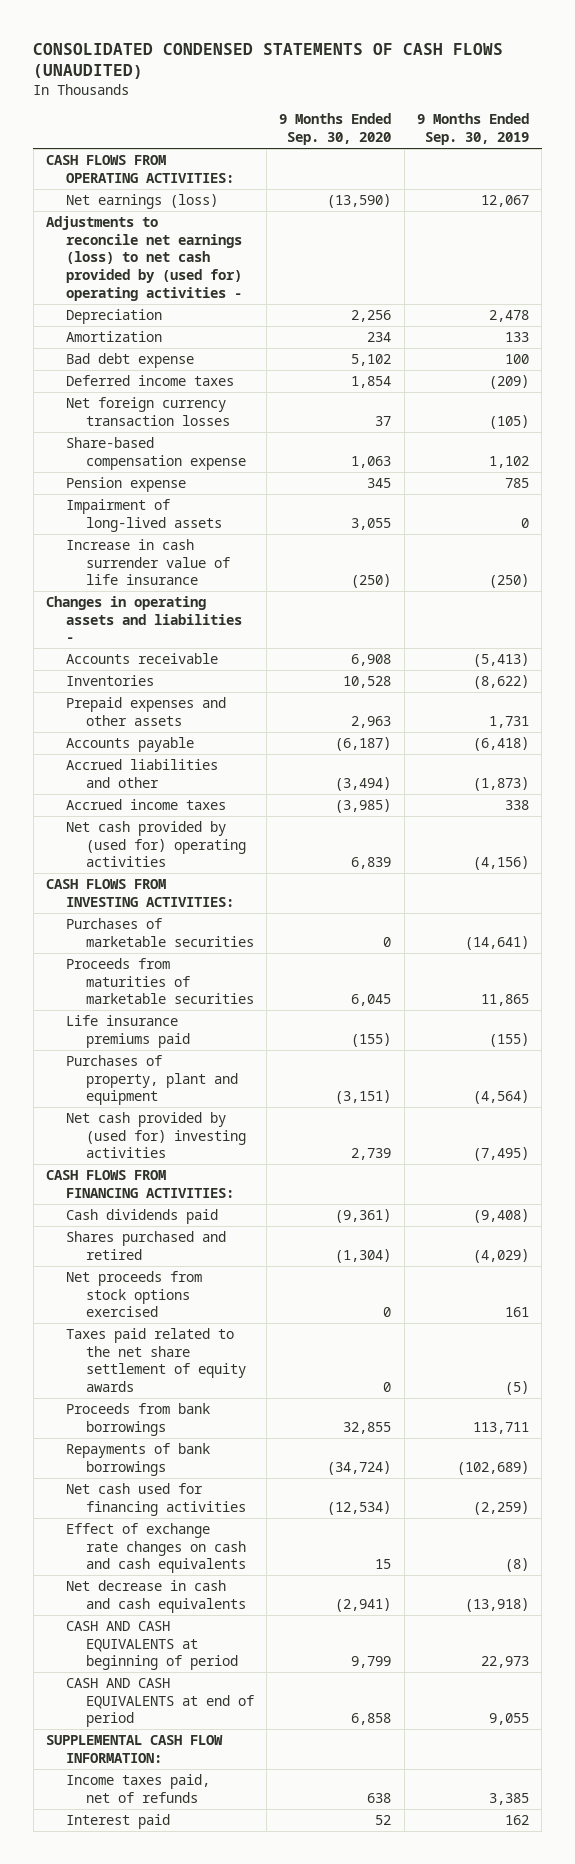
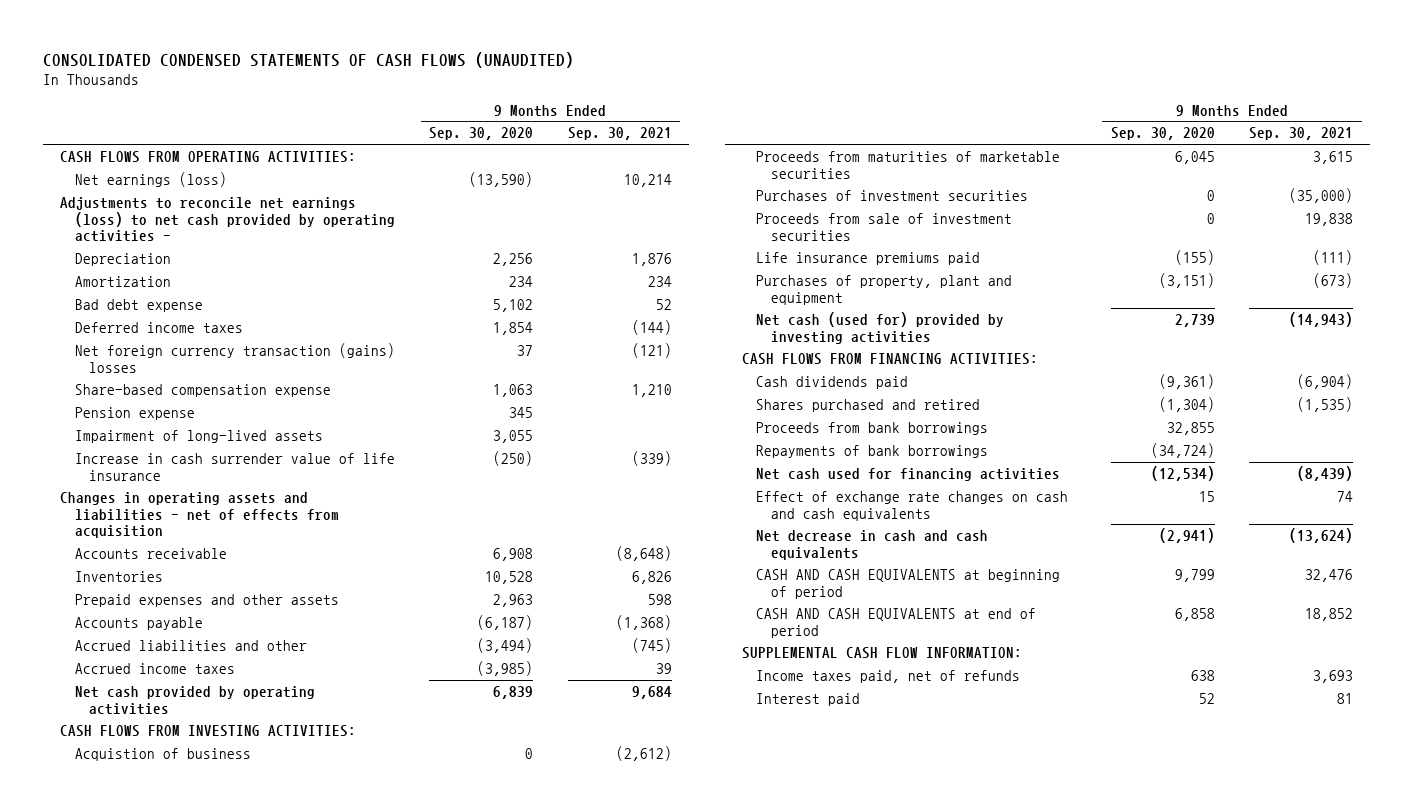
- | 9 Months Ended Sep. 30, 2020 | 9 Months Ended Sep. 30, 2019
+ | 9 Months Ended Sep. 30, 2020 | 9 Months Ended Sep. 30, 2021
- Adjustments to reconcile net earnings (loss) to net cash provided by (used for) operating activities -
+ Adjustments to reconcile net earnings (loss) to net cash provided by operating activities -
- Net foreign currency transaction losses | 37 | (105)
+ Net foreign currency transaction (gains) losses | 37 | (121)
- Changes in operating assets and liabilities -
+ Changes in operating assets and liabilities - net of effects from acquisition
- Net cash provided by (used for) operating activities | 6,839 | (4,156)
+ Net cash provided by operating activities | 6,839 | 9,684
- Purchases of marketable securities | 0 | (14,641)
+ Acquistion of business | 0 | (2,612)
+ Purchases of investment securities | 0 | (35,000)
+ Proceeds from sale of investment securities | 0 | 19,838
- Net cash provided by (used for) investing activities | 2,739 | (7,495)
+ Net cash (used for) provided by investing activities | 2,739 | (14,943)
- Net proceeds from stock options exercised | 0 | 161
- Taxes paid related to the net share settlement of equity awards | 0 | (5)

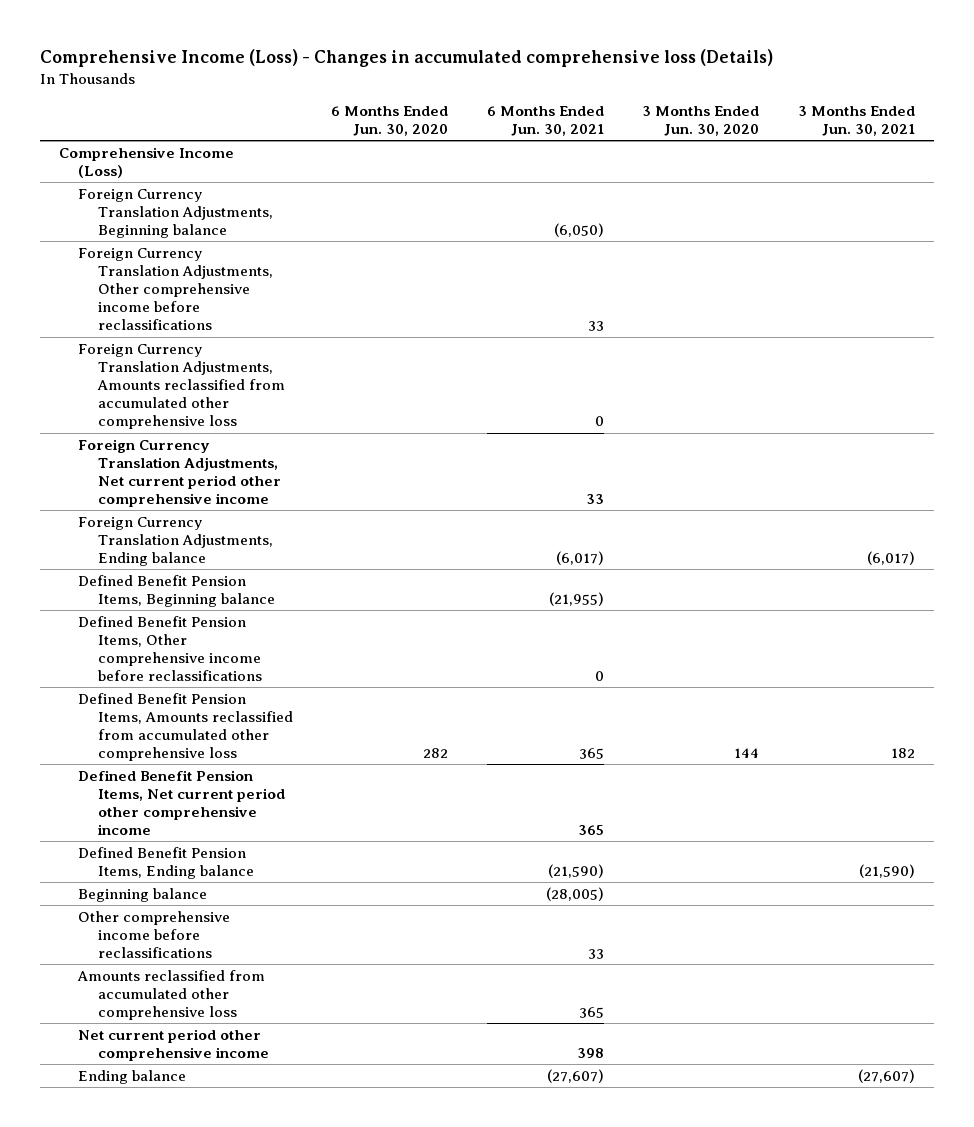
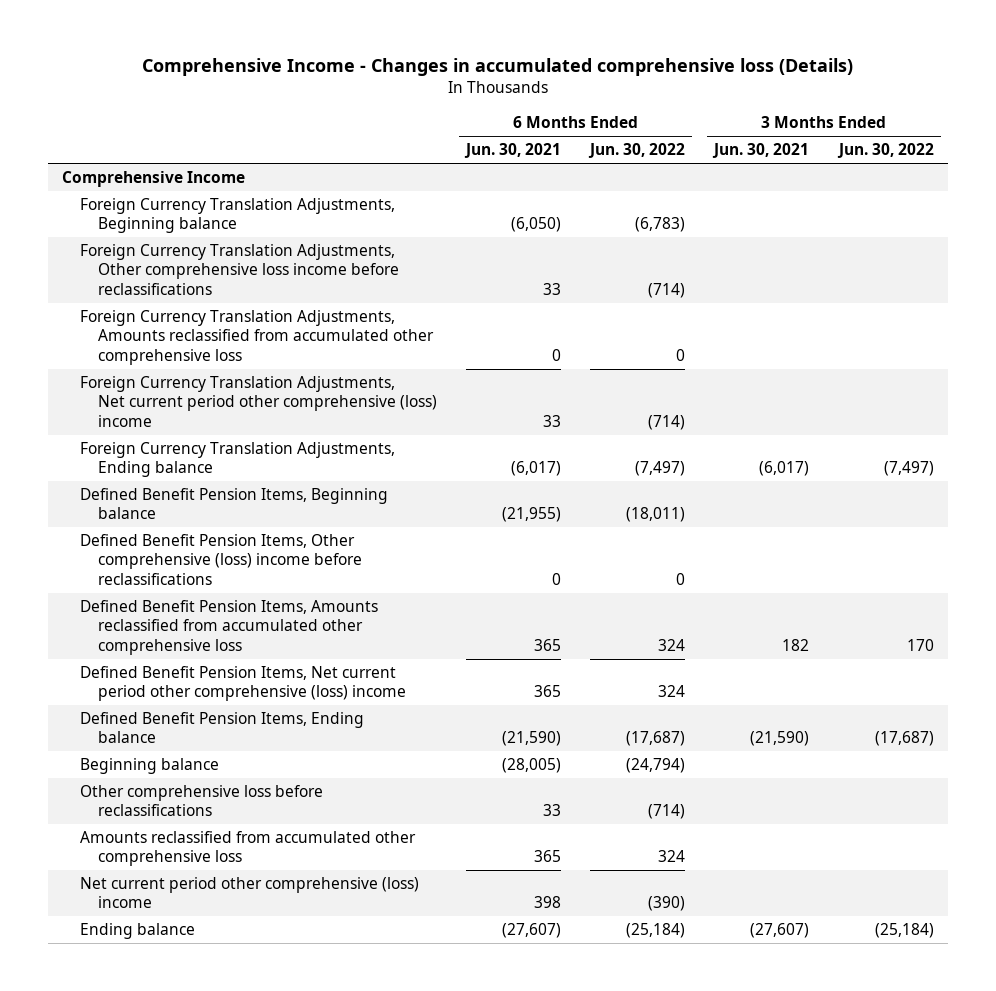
- Comprehensive Income (Loss) - Changes in accumulated comprehensive loss (Details)
+ Comprehensive Income - Changes in accumulated comprehensive loss (Details)
- | 6 Months Ended Jun. 30, 2020 | 6 Months Ended Jun. 30, 2021 | 3 Months Ended Jun. 30, 2020 | 3 Months Ended Jun. 30, 2021
+ | 6 Months Ended Jun. 30, 2021 | 6 Months Ended Jun. 30, 2022 | 3 Months Ended Jun. 30, 2021 | 3 Months Ended Jun. 30, 2022
- Comprehensive Income (Loss)
+ Comprehensive Income
- Foreign Currency Translation Adjustments, Other comprehensive income before reclassifications | | 33 | |
+ Foreign Currency Translation Adjustments, Other comprehensive loss income before reclassifications | 33 | (714) | |
- Foreign Currency Translation Adjustments, Net current period other comprehensive income | | 33 | |
+ Foreign Currency Translation Adjustments, Net current period other comprehensive (loss) income | 33 | (714) | |
- Defined Benefit Pension Items, Other comprehensive income before reclassifications | | 0 | |
+ Defined Benefit Pension Items, Other comprehensive (loss) income before reclassifications | 0 | 0 | |
- Defined Benefit Pension Items, Net current period other comprehensive income | | 365 | |
+ Defined Benefit Pension Items, Net current period other comprehensive (loss) income | 365 | 324 | |
- Other comprehensive income before reclassifications | | 33 | |
+ Other comprehensive loss before reclassifications | 33 | (714) | |
- Net current period other comprehensive income | | 398 | |
+ Net current period other comprehensive (loss) income | 398 | (390) | |

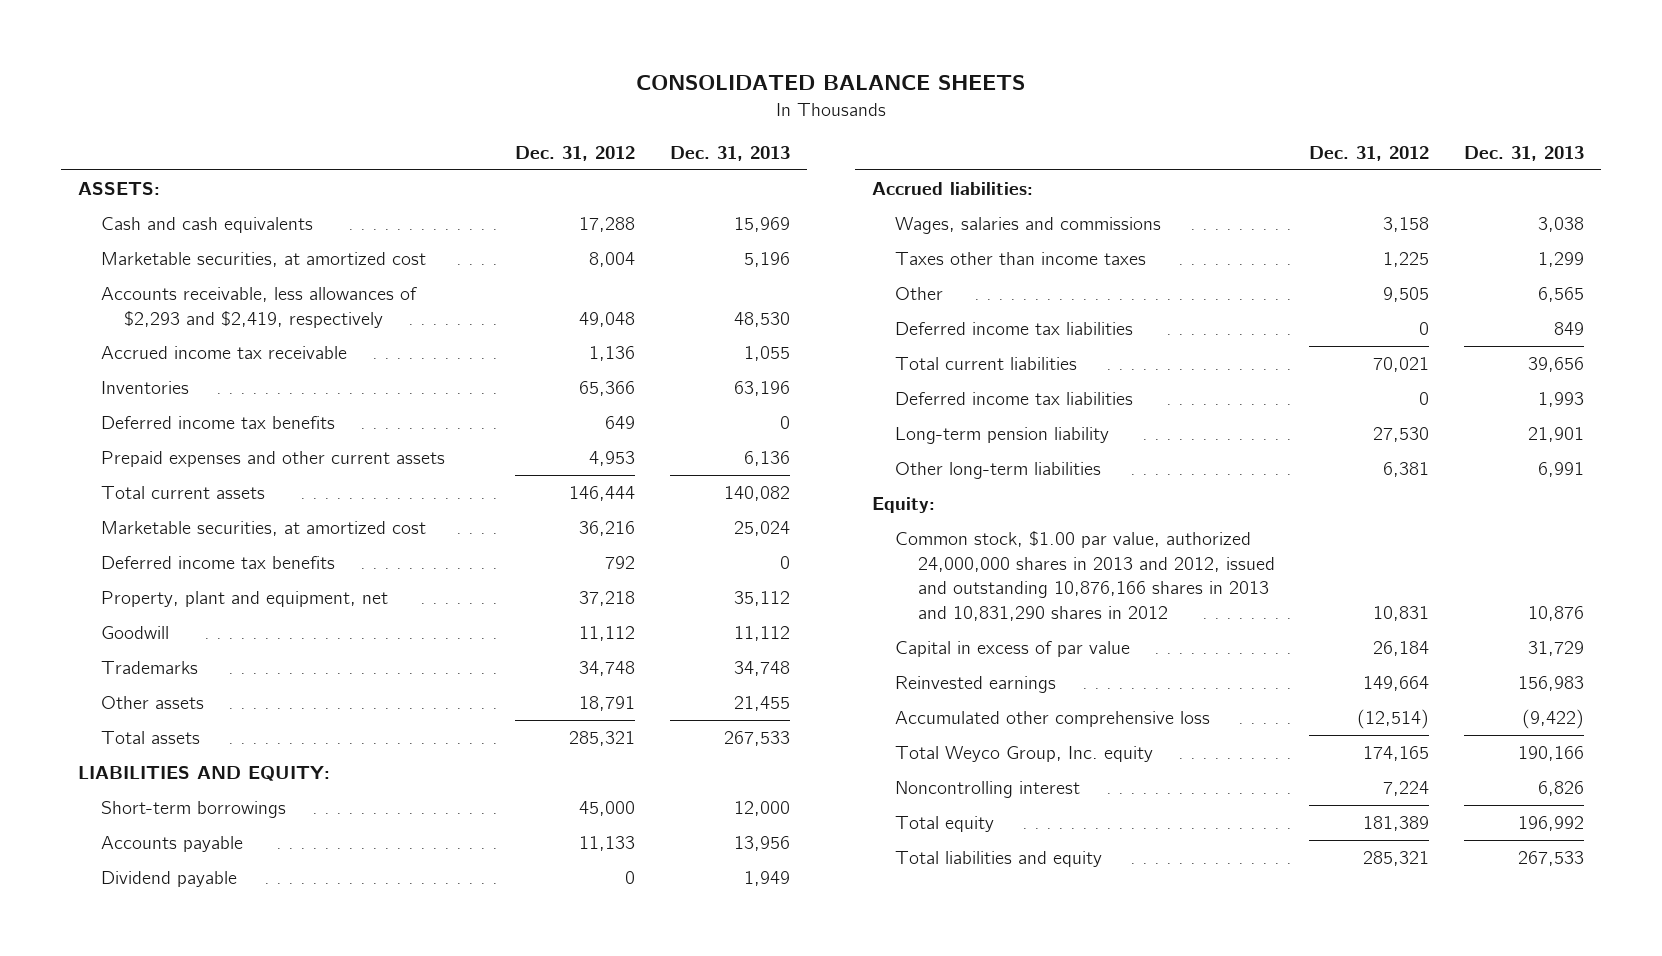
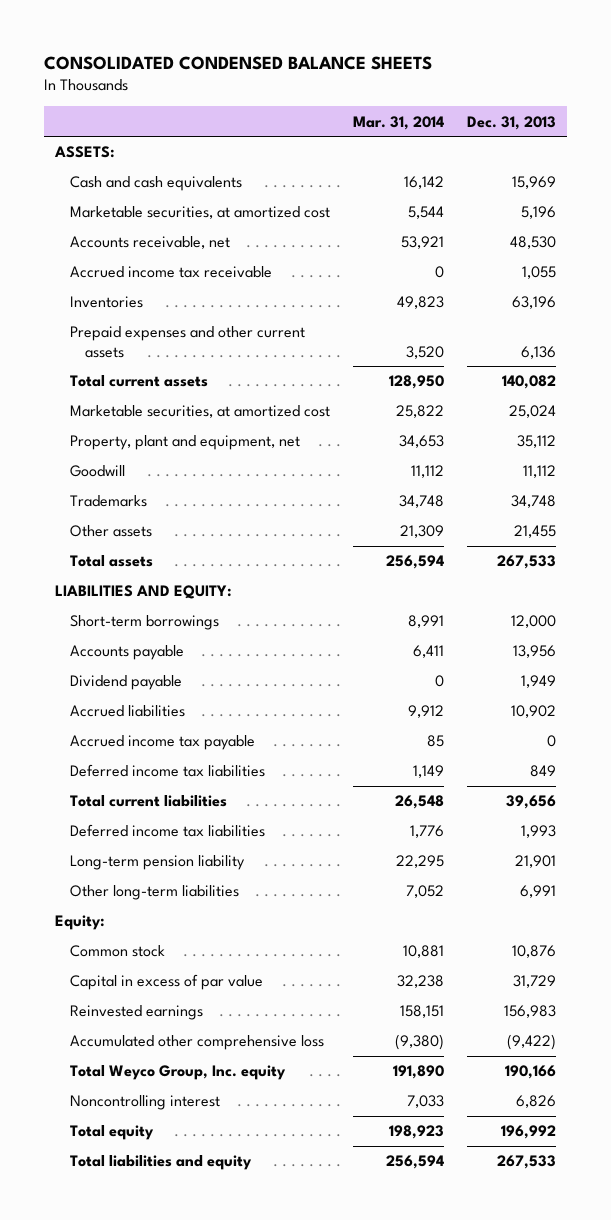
- CONSOLIDATED BALANCE SHEETS
+ CONSOLIDATED CONDENSED BALANCE SHEETS
- | Dec. 31, 2012 | Dec. 31, 2013
+ | Mar. 31, 2014 | Dec. 31, 2013
- Accounts receivable, less allowances of $2,293 and $2,419, respectively | 49,048 | 48,530
+ Accounts receivable, net | 53,921 | 48,530
- Deferred income tax benefits | 649 | 0
- Deferred income tax benefits | 792 | 0
- Accrued liabilities:
- Wages, salaries and commissions | 3,158 | 3,038
- Taxes other than income taxes | 1,225 | 1,299
- Other | 9,505 | 6,565
+ Accrued liabilities | 9,912 | 10,902
+ Accrued income tax payable | 85 | 0
- Common stock, $1.00 par value, authorized 24,000,000 shares in 2013 and 2012, issued and outstanding 10,876,166 shares in 2013 and 10,831,290 shares in 2012 | 10,831 | 10,876
+ Common stock | 10,881 | 10,876

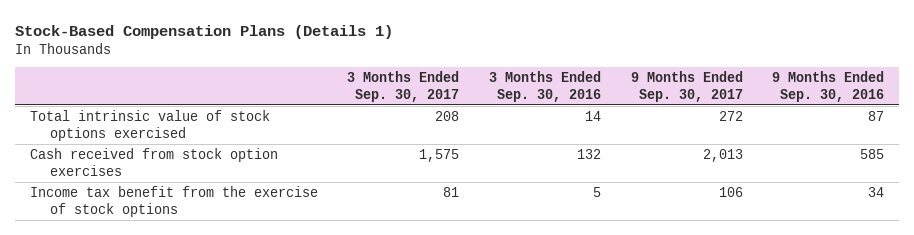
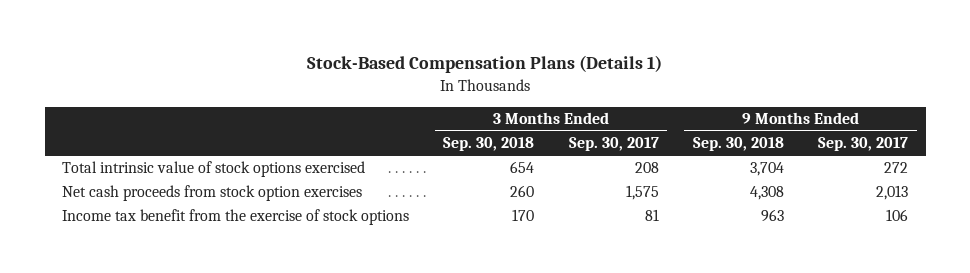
- | 3 Months Ended Sep. 30, 2017 | 3 Months Ended Sep. 30, 2016 | 9 Months Ended Sep. 30, 2017 | 9 Months Ended Sep. 30, 2016
+ | 3 Months Ended Sep. 30, 2018 | 3 Months Ended Sep. 30, 2017 | 9 Months Ended Sep. 30, 2018 | 9 Months Ended Sep. 30, 2017
- Cash received from stock option exercises | 1,575 | 132 | 2,013 | 585
+ Net cash proceeds from stock option exercises | 260 | 1,575 | 4,308 | 2,013

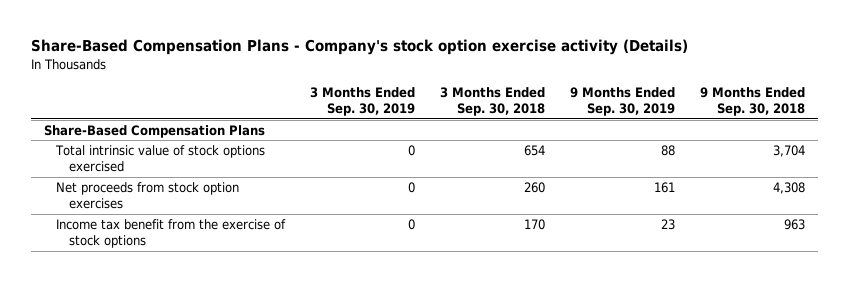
- Stock-Based Compensation Plans (Details 1)
+ Share-Based Compensation Plans - Company's stock option exercise activity (Details)
- | 3 Months Ended Sep. 30, 2018 | 3 Months Ended Sep. 30, 2017 | 9 Months Ended Sep. 30, 2018 | 9 Months Ended Sep. 30, 2017
+ | 3 Months Ended Sep. 30, 2019 | 3 Months Ended Sep. 30, 2018 | 9 Months Ended Sep. 30, 2019 | 9 Months Ended Sep. 30, 2018
+ Share-Based Compensation Plans
- Net cash proceeds from stock option exercises | 260 | 1,575 | 4,308 | 2,013
+ Net proceeds from stock option exercises | 0 | 260 | 161 | 4,308

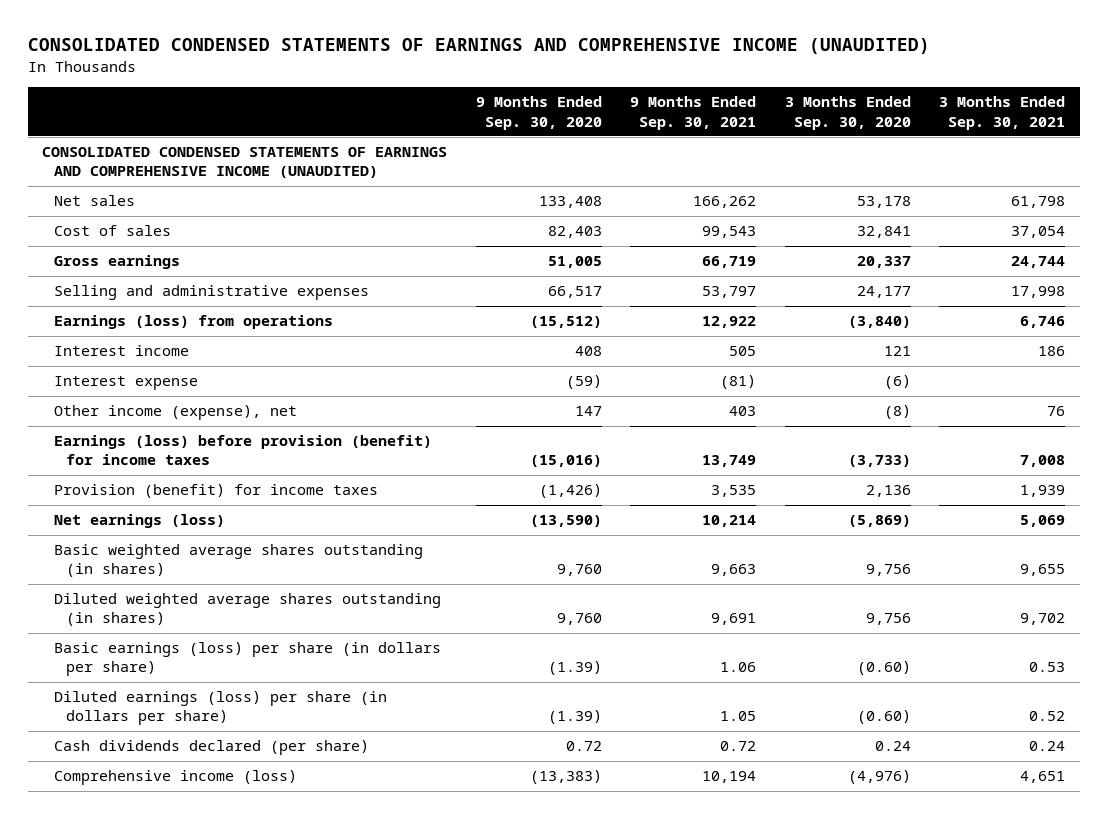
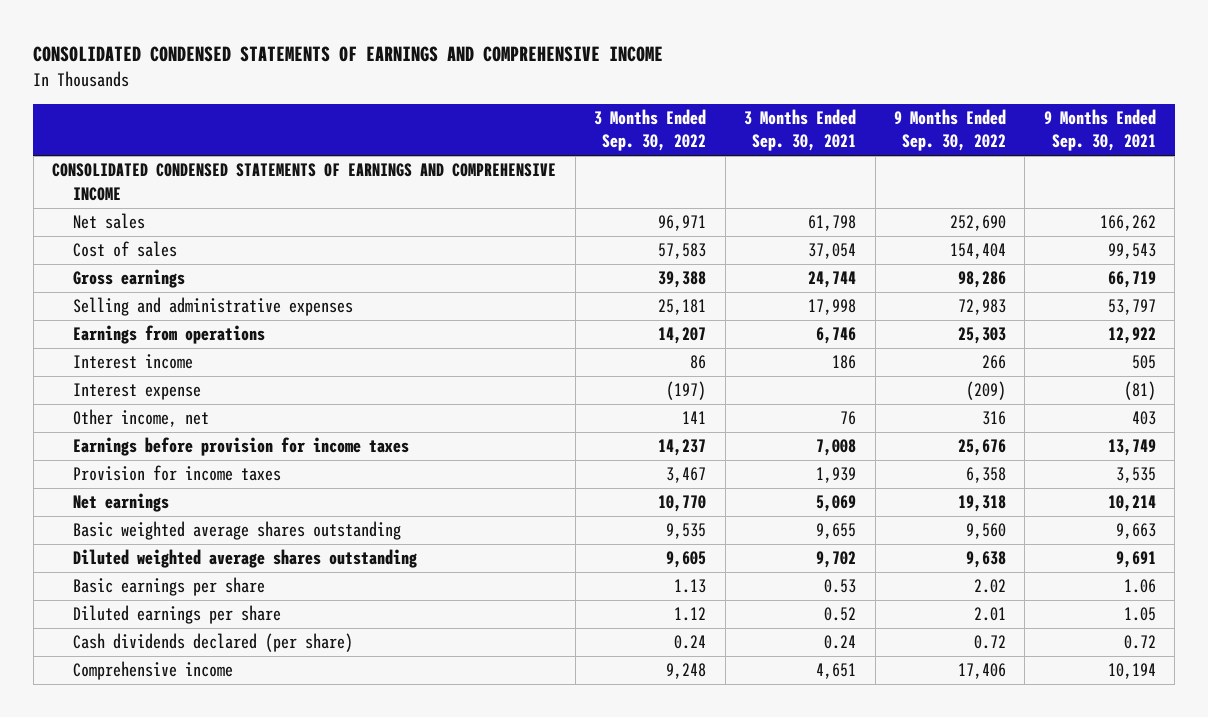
- CONSOLIDATED CONDENSED STATEMENTS OF EARNINGS AND COMPREHENSIVE INCOME (UNAUDITED)
+ CONSOLIDATED CONDENSED STATEMENTS OF EARNINGS AND COMPREHENSIVE INCOME
- | 9 Months Ended Sep. 30, 2020 | 9 Months Ended Sep. 30, 2021 | 3 Months Ended Sep. 30, 2020 | 3 Months Ended Sep. 30, 2021
+ | 3 Months Ended Sep. 30, 2022 | 3 Months Ended Sep. 30, 2021 | 9 Months Ended Sep. 30, 2022 | 9 Months Ended Sep. 30, 2021
- CONSOLIDATED CONDENSED STATEMENTS OF EARNINGS AND COMPREHENSIVE INCOME (UNAUDITED)
+ CONSOLIDATED CONDENSED STATEMENTS OF EARNINGS AND COMPREHENSIVE INCOME
- Earnings (loss) from operations | (15,512) | 12,922 | (3,840) | 6,746
+ Earnings from operations | 14,207 | 6,746 | 25,303 | 12,922
- Other income (expense), net | 147 | 403 | (8) | 76
- Earnings (loss) before provision (benefit) for income taxes | (15,016) | 13,749 | (3,733) | 7,008
- Provision (benefit) for income taxes | (1,426) | 3,535 | 2,136 | 1,939
- Net earnings (loss) | (13,590) | 10,214 | (5,869) | 5,069
- Basic weighted average shares outstanding (in shares) | 9,760 | 9,663 | 9,756 | 9,655
- Diluted weighted average shares outstanding (in shares) | 9,760 | 9,691 | 9,756 | 9,702
- Basic earnings (loss) per share (in dollars per share) | (1.39) | 1.06 | (0.60) | 0.53
- Diluted earnings (loss) per share (in dollars per share) | (1.39) | 1.05 | (0.60) | 0.52
+ Other income, net | 141 | 76 | 316 | 403
+ Earnings before provision for income taxes | 14,237 | 7,008 | 25,676 | 13,749
+ Provision for income taxes | 3,467 | 1,939 | 6,358 | 3,535
+ Net earnings | 10,770 | 5,069 | 19,318 | 10,214
+ Basic weighted average shares outstanding | 9,535 | 9,655 | 9,560 | 9,663
+ Diluted weighted average shares outstanding | 9,605 | 9,702 | 9,638 | 9,691
+ Basic earnings per share | 1.13 | 0.53 | 2.02 | 1.06
+ Diluted earnings per share | 1.12 | 0.52 | 2.01 | 1.05
- Comprehensive income (loss) | (13,383) | 10,194 | (4,976) | 4,651
+ Comprehensive income | 9,248 | 4,651 | 17,406 | 10,194

